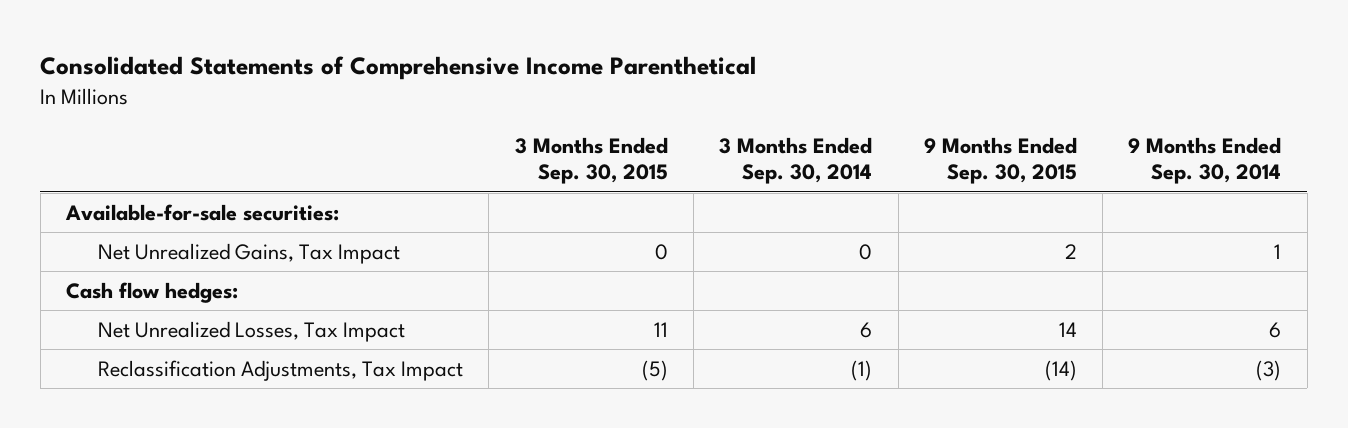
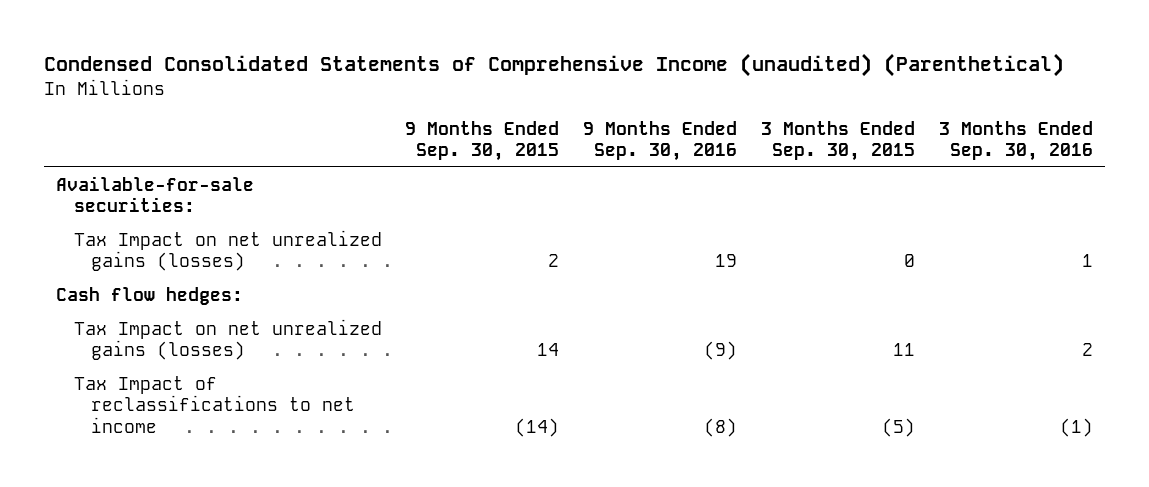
- Consolidated Statements of Comprehensive Income Parenthetical
+ Condensed Consolidated Statements of Comprehensive Income (unaudited) (Parenthetical)
- | 3 Months Ended Sep. 30, 2015 | 3 Months Ended Sep. 30, 2014 | 9 Months Ended Sep. 30, 2015 | 9 Months Ended Sep. 30, 2014
+ | 9 Months Ended Sep. 30, 2015 | 9 Months Ended Sep. 30, 2016 | 3 Months Ended Sep. 30, 2015 | 3 Months Ended Sep. 30, 2016
- Net Unrealized Gains, Tax Impact | 0 | 0 | 2 | 1
+ Tax Impact on net unrealized gains (losses) | 2 | 19 | 0 | 1
- Net Unrealized Losses, Tax Impact | 11 | 6 | 14 | 6
- Reclassification Adjustments, Tax Impact | (5) | (1) | (14) | (3)
+ Tax Impact on net unrealized gains (losses) | 14 | (9) | 11 | 2
+ Tax Impact of reclassifications to net income | (14) | (8) | (5) | (1)

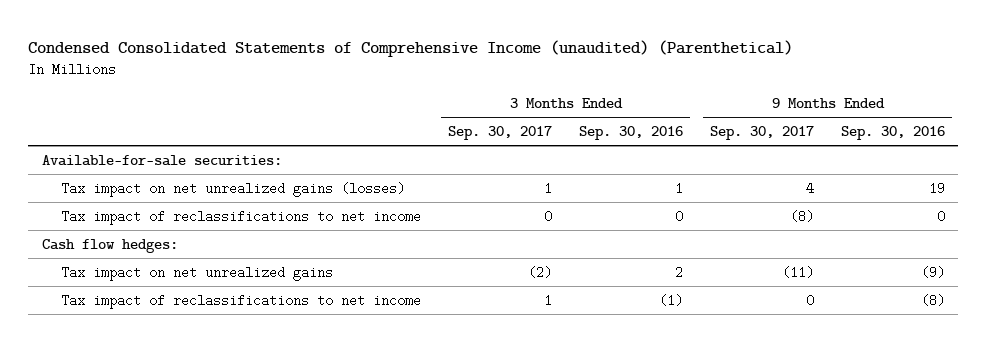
- | 9 Months Ended Sep. 30, 2015 | 9 Months Ended Sep. 30, 2016 | 3 Months Ended Sep. 30, 2015 | 3 Months Ended Sep. 30, 2016
+ | 3 Months Ended Sep. 30, 2017 | 3 Months Ended Sep. 30, 2016 | 9 Months Ended Sep. 30, 2017 | 9 Months Ended Sep. 30, 2016
- Tax Impact on net unrealized gains (losses) | 2 | 19 | 0 | 1
+ Tax impact on net unrealized gains (losses) | 1 | 1 | 4 | 19
+ Tax impact of reclassifications to net income | 0 | 0 | (8) | 0
- Tax Impact on net unrealized gains (losses) | 14 | (9) | 11 | 2
- Tax Impact of reclassifications to net income | (14) | (8) | (5) | (1)
+ Tax impact on net unrealized gains | (2) | 2 | (11) | (9)
+ Tax impact of reclassifications to net income | 1 | (1) | 0 | (8)

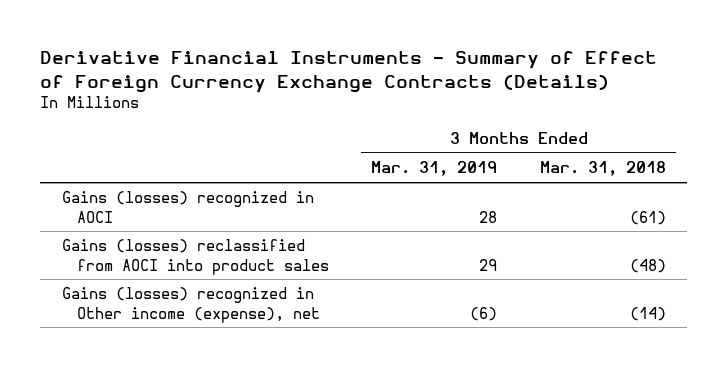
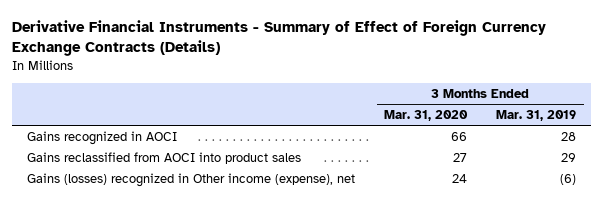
- | 3 Months Ended Mar. 31, 2019 | 3 Months Ended Mar. 31, 2018
+ | 3 Months Ended Mar. 31, 2020 | 3 Months Ended Mar. 31, 2019
- Gains (losses) recognized in AOCI | 28 | (61)
- Gains (losses) reclassified from AOCI into product sales | 29 | (48)
+ Gains recognized in AOCI | 66 | 28
+ Gains reclassified from AOCI into product sales | 27 | 29

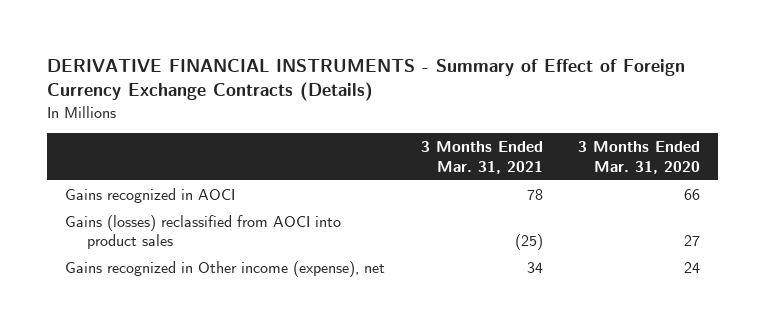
- Derivative Financial Instruments - Summary of Effect of Foreign Currency Exchange Contracts (Details)
+ DERIVATIVE FINANCIAL INSTRUMENTS - Summary of Effect of Foreign Currency Exchange Contracts (Details)
- | 3 Months Ended Mar. 31, 2020 | 3 Months Ended Mar. 31, 2019
+ | 3 Months Ended Mar. 31, 2021 | 3 Months Ended Mar. 31, 2020
- Gains reclassified from AOCI into product sales | 27 | 29
- Gains (losses) recognized in Other income (expense), net | 24 | (6)
+ Gains (losses) reclassified from AOCI into product sales | (25) | 27
+ Gains recognized in Other income (expense), net | 34 | 24

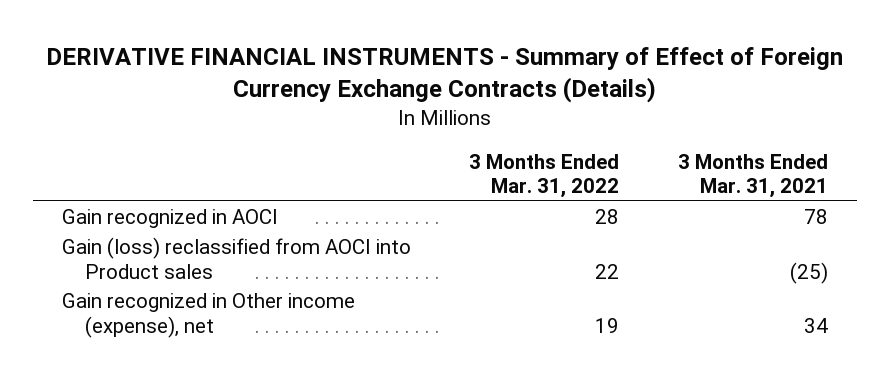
- | 3 Months Ended Mar. 31, 2021 | 3 Months Ended Mar. 31, 2020
+ | 3 Months Ended Mar. 31, 2022 | 3 Months Ended Mar. 31, 2021
- Gains recognized in AOCI | 78 | 66
- Gains (losses) reclassified from AOCI into product sales | (25) | 27
- Gains recognized in Other income (expense), net | 34 | 24
+ Gain recognized in AOCI | 28 | 78
+ Gain (loss) reclassified from AOCI into Product sales | 22 | (25)
+ Gain recognized in Other income (expense), net | 19 | 34

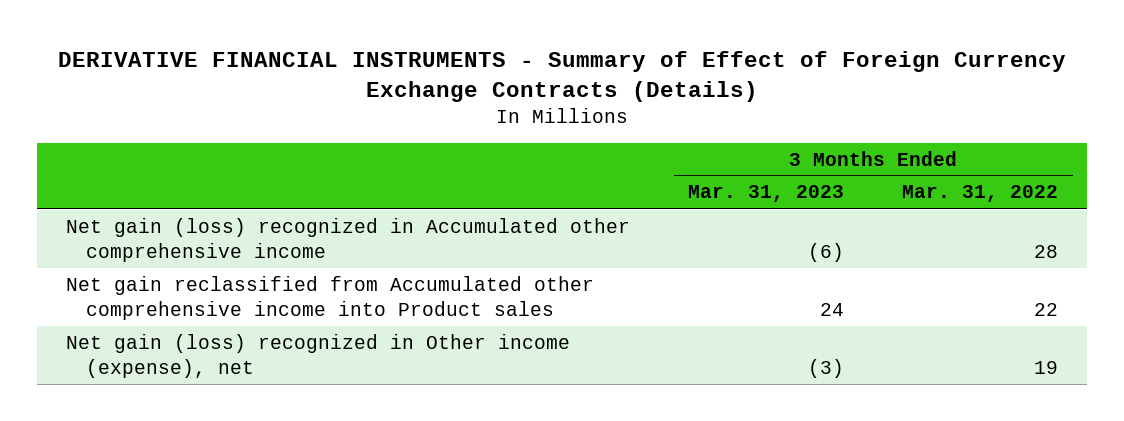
- | 3 Months Ended Mar. 31, 2022 | 3 Months Ended Mar. 31, 2021
+ | 3 Months Ended Mar. 31, 2023 | 3 Months Ended Mar. 31, 2022
- Gain recognized in AOCI | 28 | 78
- Gain (loss) reclassified from AOCI into Product sales | 22 | (25)
- Gain recognized in Other income (expense), net | 19 | 34
+ Net gain (loss) recognized in Accumulated other comprehensive income | (6) | 28
+ Net gain reclassified from Accumulated other comprehensive income into Product sales | 24 | 22
+ Net gain (loss) recognized in Other income (expense), net | (3) | 19

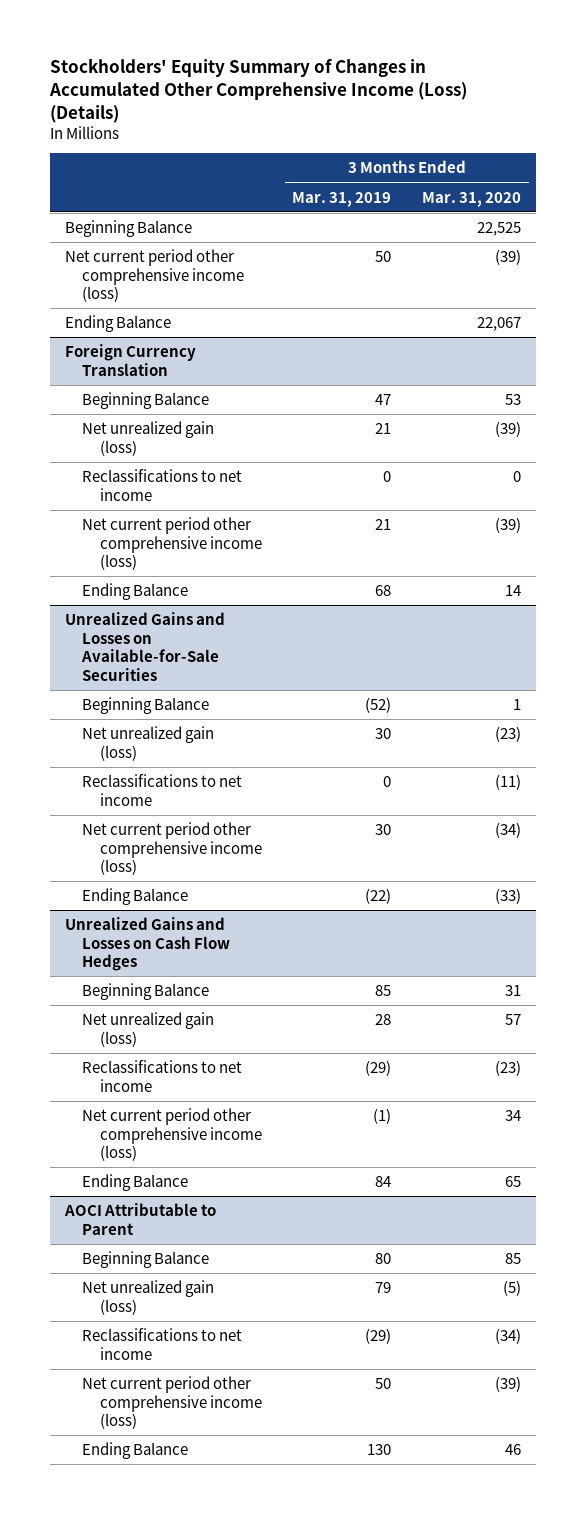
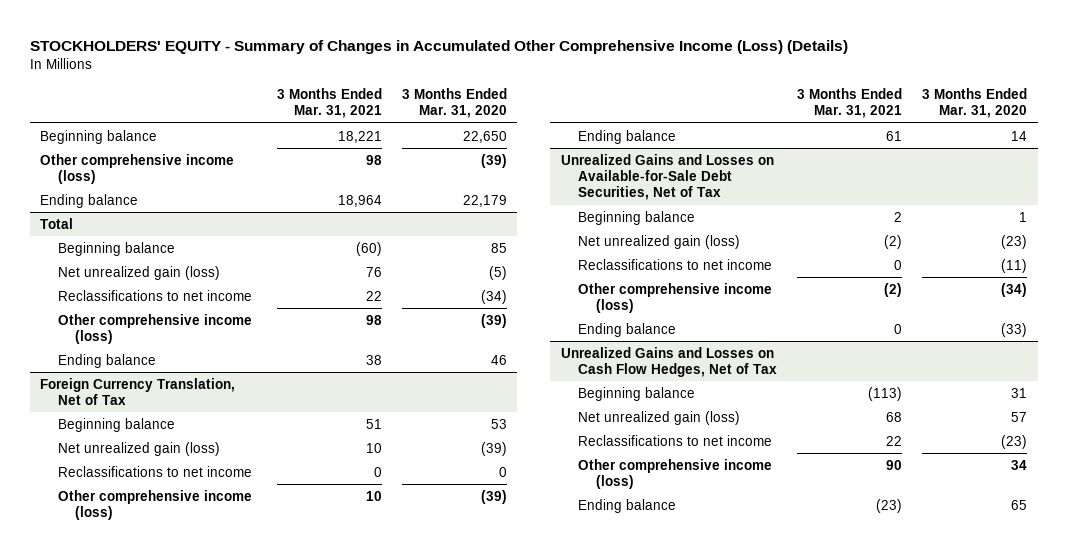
- Stockholders' Equity Summary of Changes in Accumulated Other Comprehensive Income (Loss) (Details)
+ STOCKHOLDERS' EQUITY - Summary of Changes in Accumulated Other Comprehensive Income (Loss) (Details)
- | 3 Months Ended Mar. 31, 2019 | 3 Months Ended Mar. 31, 2020
+ | 3 Months Ended Mar. 31, 2021 | 3 Months Ended Mar. 31, 2020
- Beginning Balance | | 22,525
- Net current period other comprehensive income (loss) | 50 | (39)
- Ending Balance | | 22,067
- Foreign Currency Translation
- Beginning Balance | 47 | 53
+ Beginning balance | 18,221 | 22,650
+ Other comprehensive income (loss) | 98 | (39)
+ Ending balance | 18,964 | 22,179
+ Total
+ Beginning balance | (60) | 85
+ Net unrealized gain (loss) | 76 | (5)
+ Reclassifications to net income | 22 | (34)
+ Other comprehensive income (loss) | 98 | (39)
+ Ending balance | 38 | 46
+ Foreign Currency Translation, Net of Tax
+ Beginning balance | 51 | 53
- Net current period other comprehensive income (loss) | 21 | (39)
- Ending Balance | 68 | 14
- Unrealized Gains and Losses on Available-for-Sale Securities
- Beginning Balance | (52) | 1
+ Other comprehensive income (loss) | 10 | (39)
+ Ending balance | 61 | 14
+ Unrealized Gains and Losses on Available-for-Sale Debt Securities, Net of Tax
+ Beginning balance | 2 | 1
- Net current period other comprehensive income (loss) | 30 | (34)
- Ending Balance | (22) | (33)
- Unrealized Gains and Losses on Cash Flow Hedges
- Beginning Balance | 85 | 31
+ Other comprehensive income (loss) | (2) | (34)
+ Ending balance | 0 | (33)
+ Unrealized Gains and Losses on Cash Flow Hedges, Net of Tax
+ Beginning balance | (113) | 31
- Net current period other comprehensive income (loss) | (1) | 34
- Ending Balance | 84 | 65
- AOCI Attributable to Parent
- Beginning Balance | 80 | 85
- Net unrealized gain (loss) | 79 | (5)
- Reclassifications to net income | (29) | (34)
- Net current period other comprehensive income (loss) | 50 | (39)
- Ending Balance | 130 | 46
+ Other comprehensive income (loss) | 90 | 34
+ Ending balance | (23) | 65

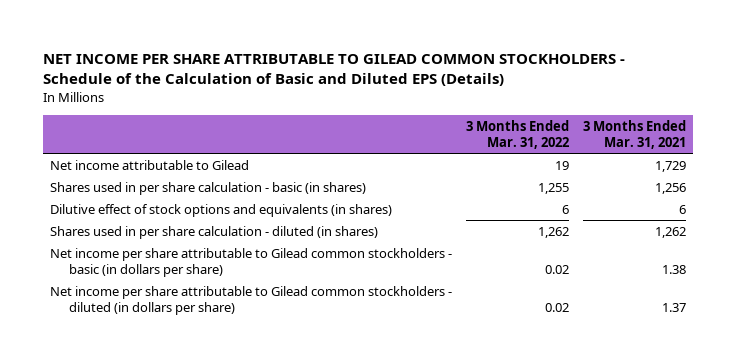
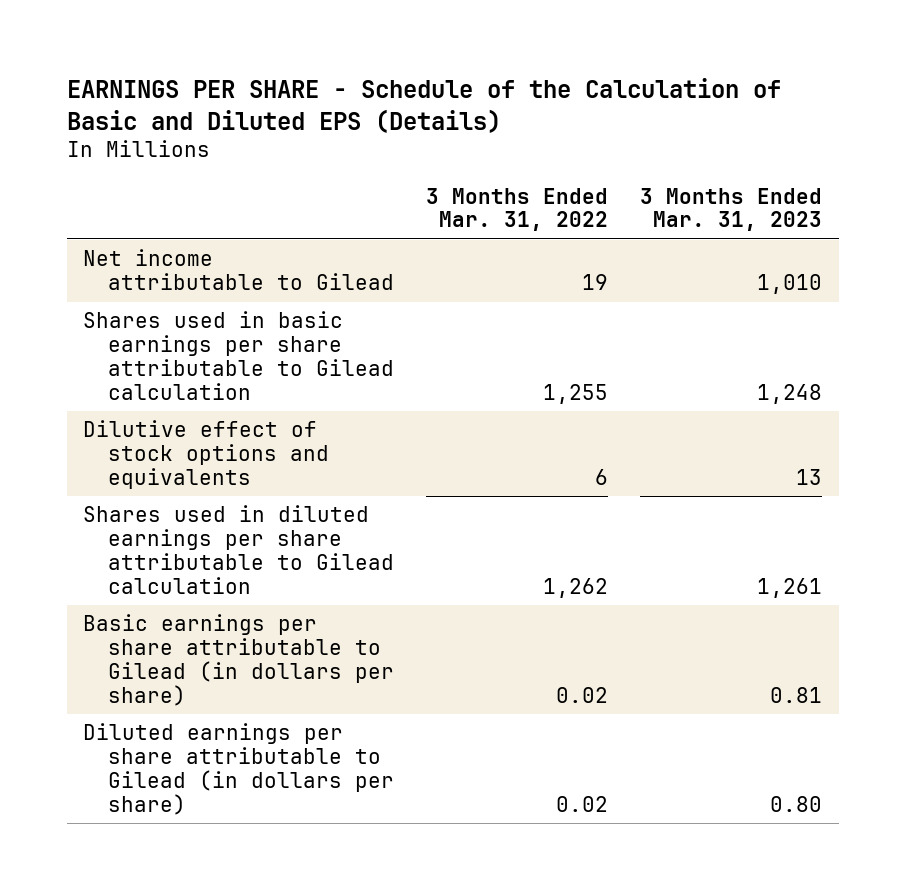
- NET INCOME PER SHARE ATTRIBUTABLE TO GILEAD COMMON STOCKHOLDERS - Schedule of the Calculation of Basic and Diluted EPS (Details)
+ EARNINGS PER SHARE - Schedule of the Calculation of Basic and Diluted EPS (Details)
- | 3 Months Ended Mar. 31, 2022 | 3 Months Ended Mar. 31, 2021
+ | 3 Months Ended Mar. 31, 2022 | 3 Months Ended Mar. 31, 2023
- Shares used in per share calculation - basic (in shares) | 1,255 | 1,256
- Dilutive effect of stock options and equivalents (in shares) | 6 | 6
- Shares used in per share calculation - diluted (in shares) | 1,262 | 1,262
- Net income per share attributable to Gilead common stockholders - basic (in dollars per share) | 0.02 | 1.38
- Net income per share attributable to Gilead common stockholders - diluted (in dollars per share) | 0.02 | 1.37
+ Shares used in basic earnings per share attributable to Gilead calculation | 1,255 | 1,248
+ Dilutive effect of stock options and equivalents | 6 | 13
+ Shares used in diluted earnings per share attributable to Gilead calculation | 1,262 | 1,261
+ Basic earnings per share attributable to Gilead (in dollars per share) | 0.02 | 0.81
+ Diluted earnings per share attributable to Gilead (in dollars per share) | 0.02 | 0.80

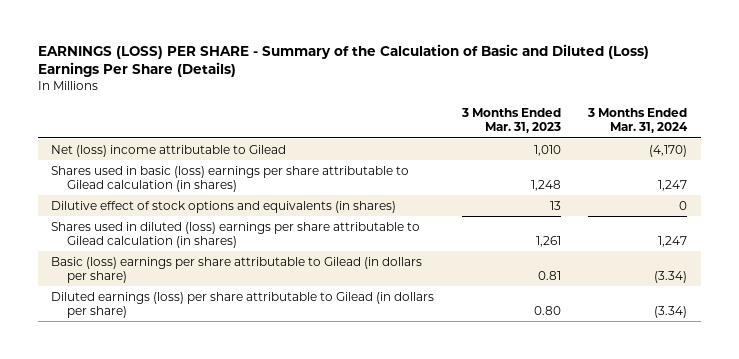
- EARNINGS PER SHARE - Schedule of the Calculation of Basic and Diluted EPS (Details)
+ EARNINGS (LOSS) PER SHARE - Summary of the Calculation of Basic and Diluted (Loss) Earnings Per Share (Details)
- | 3 Months Ended Mar. 31, 2022 | 3 Months Ended Mar. 31, 2023
+ | 3 Months Ended Mar. 31, 2023 | 3 Months Ended Mar. 31, 2024
- Net income attributable to Gilead | 19 | 1,010
- Shares used in basic earnings per share attributable to Gilead calculation | 1,255 | 1,248
- Dilutive effect of stock options and equivalents | 6 | 13
- Shares used in diluted earnings per share attributable to Gilead calculation | 1,262 | 1,261
- Basic earnings per share attributable to Gilead (in dollars per share) | 0.02 | 0.81
- Diluted earnings per share attributable to Gilead (in dollars per share) | 0.02 | 0.80
+ Net (loss) income attributable to Gilead | 1,010 | (4,170)
+ Shares used in basic (loss) earnings per share attributable to Gilead calculation (in shares) | 1,248 | 1,247
+ Dilutive effect of stock options and equivalents (in shares) | 13 | 0
+ Shares used in diluted (loss) earnings per share attributable to Gilead calculation (in shares) | 1,261 | 1,247
+ Basic (loss) earnings per share attributable to Gilead (in dollars per share) | 0.81 | (3.34)
+ Diluted earnings (loss) per share attributable to Gilead (in dollars per share) | 0.80 | (3.34)

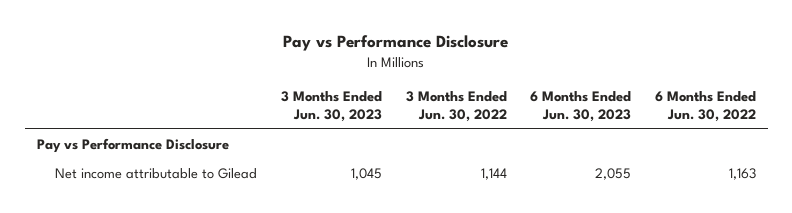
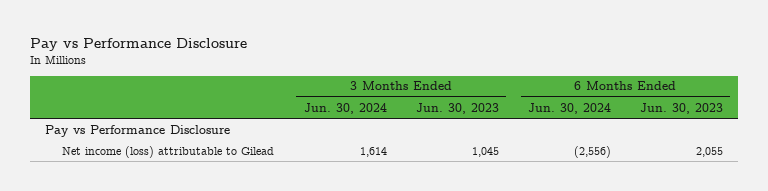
- | 3 Months Ended Jun. 30, 2023 | 3 Months Ended Jun. 30, 2022 | 6 Months Ended Jun. 30, 2023 | 6 Months Ended Jun. 30, 2022
+ | 3 Months Ended Jun. 30, 2024 | 3 Months Ended Jun. 30, 2023 | 6 Months Ended Jun. 30, 2024 | 6 Months Ended Jun. 30, 2023
- Net income attributable to Gilead | 1,045 | 1,144 | 2,055 | 1,163
+ Net income (loss) attributable to Gilead | 1,614 | 1,045 | (2,556) | 2,055

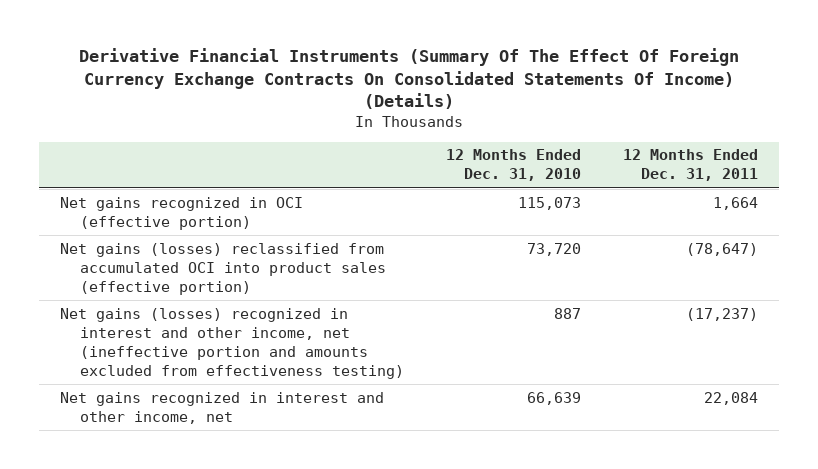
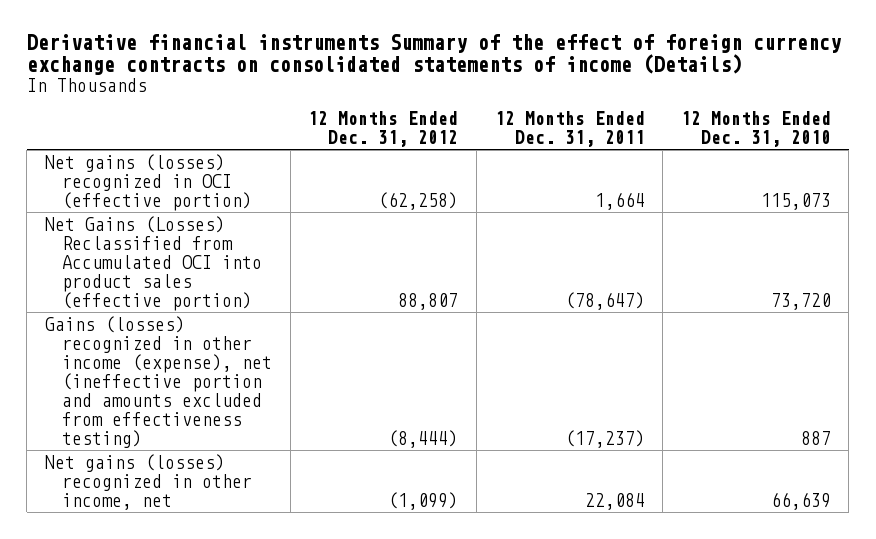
- Derivative Financial Instruments (Summary Of The Effect Of Foreign Currency Exchange Contracts On Consolidated Statements Of Income) (Details)
+ Derivative financial instruments Summary of the effect of foreign currency exchange contracts on consolidated statements of income (Details)
- | 12 Months Ended Dec. 31, 2010 | 12 Months Ended Dec. 31, 2011
+ | 12 Months Ended Dec. 31, 2012 | 12 Months Ended Dec. 31, 2011 | 12 Months Ended Dec. 31, 2010
- Net gains recognized in OCI (effective portion) | 115,073 | 1,664
- Net gains (losses) reclassified from accumulated OCI into product sales (effective portion) | 73,720 | (78,647)
- Net gains (losses) recognized in interest and other income, net (ineffective portion and amounts excluded from effectiveness testing) | 887 | (17,237)
- Net gains recognized in interest and other income, net | 66,639 | 22,084
+ Net gains (losses) recognized in OCI (effective portion) | (62,258) | 1,664 | 115,073
+ Net Gains (Losses) Reclassified from Accumulated OCI into product sales (effective portion) | 88,807 | (78,647) | 73,720
+ Gains (losses) recognized in other income (expense), net (ineffective portion and amounts excluded from effectiveness testing) | (8,444) | (17,237) | 887
+ Net gains (losses) recognized in other income, net | (1,099) | 22,084 | 66,639

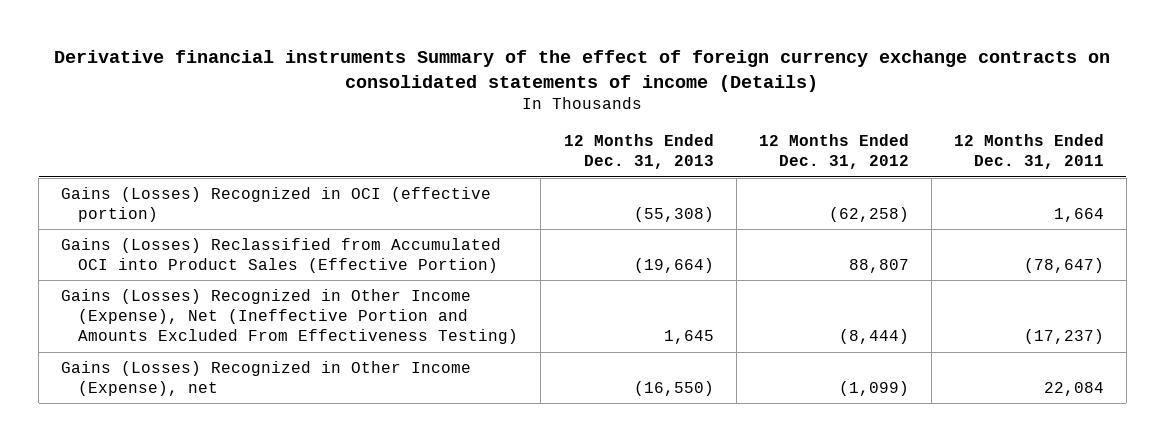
- | 12 Months Ended Dec. 31, 2012 | 12 Months Ended Dec. 31, 2011 | 12 Months Ended Dec. 31, 2010
+ | 12 Months Ended Dec. 31, 2013 | 12 Months Ended Dec. 31, 2012 | 12 Months Ended Dec. 31, 2011
- Net gains (losses) recognized in OCI (effective portion) | (62,258) | 1,664 | 115,073
- Net Gains (Losses) Reclassified from Accumulated OCI into product sales (effective portion) | 88,807 | (78,647) | 73,720
- Gains (losses) recognized in other income (expense), net (ineffective portion and amounts excluded from effectiveness testing) | (8,444) | (17,237) | 887
- Net gains (losses) recognized in other income, net | (1,099) | 22,084 | 66,639
+ Gains (Losses) Recognized in OCI (effective portion) | (55,308) | (62,258) | 1,664
+ Gains (Losses) Reclassified from Accumulated OCI into Product Sales (Effective Portion) | (19,664) | 88,807 | (78,647)
+ Gains (Losses) Recognized in Other Income (Expense), Net (Ineffective Portion and Amounts Excluded From Effectiveness Testing) | 1,645 | (8,444) | (17,237)
+ Gains (Losses) Recognized in Other Income (Expense), net | (16,550) | (1,099) | 22,084

